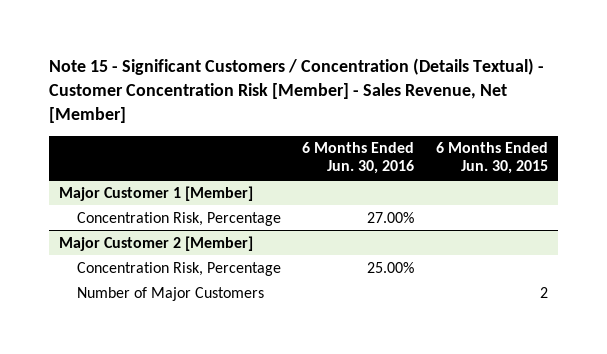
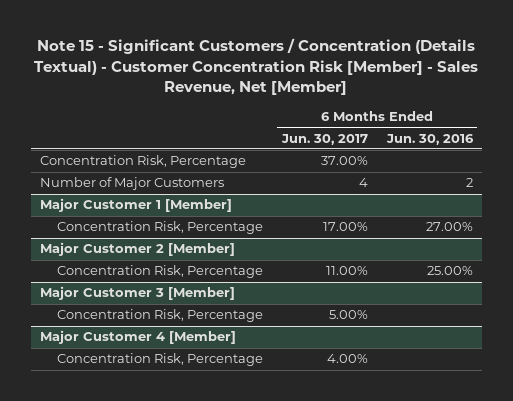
- | 6 Months Ended Jun. 30, 2016 | 6 Months Ended Jun. 30, 2015
+ | 6 Months Ended Jun. 30, 2017 | 6 Months Ended Jun. 30, 2016
+ Concentration Risk, Percentage | 37.00% |
+ Number of Major Customers | 4 | 2
@ Major Customer 2 [Member]
- Number of Major Customers | | 2
+ Major Customer 3 [Member]
+ Concentration Risk, Percentage | 5.00% |
+ Major Customer 4 [Member]
+ Concentration Risk, Percentage | 4.00% |

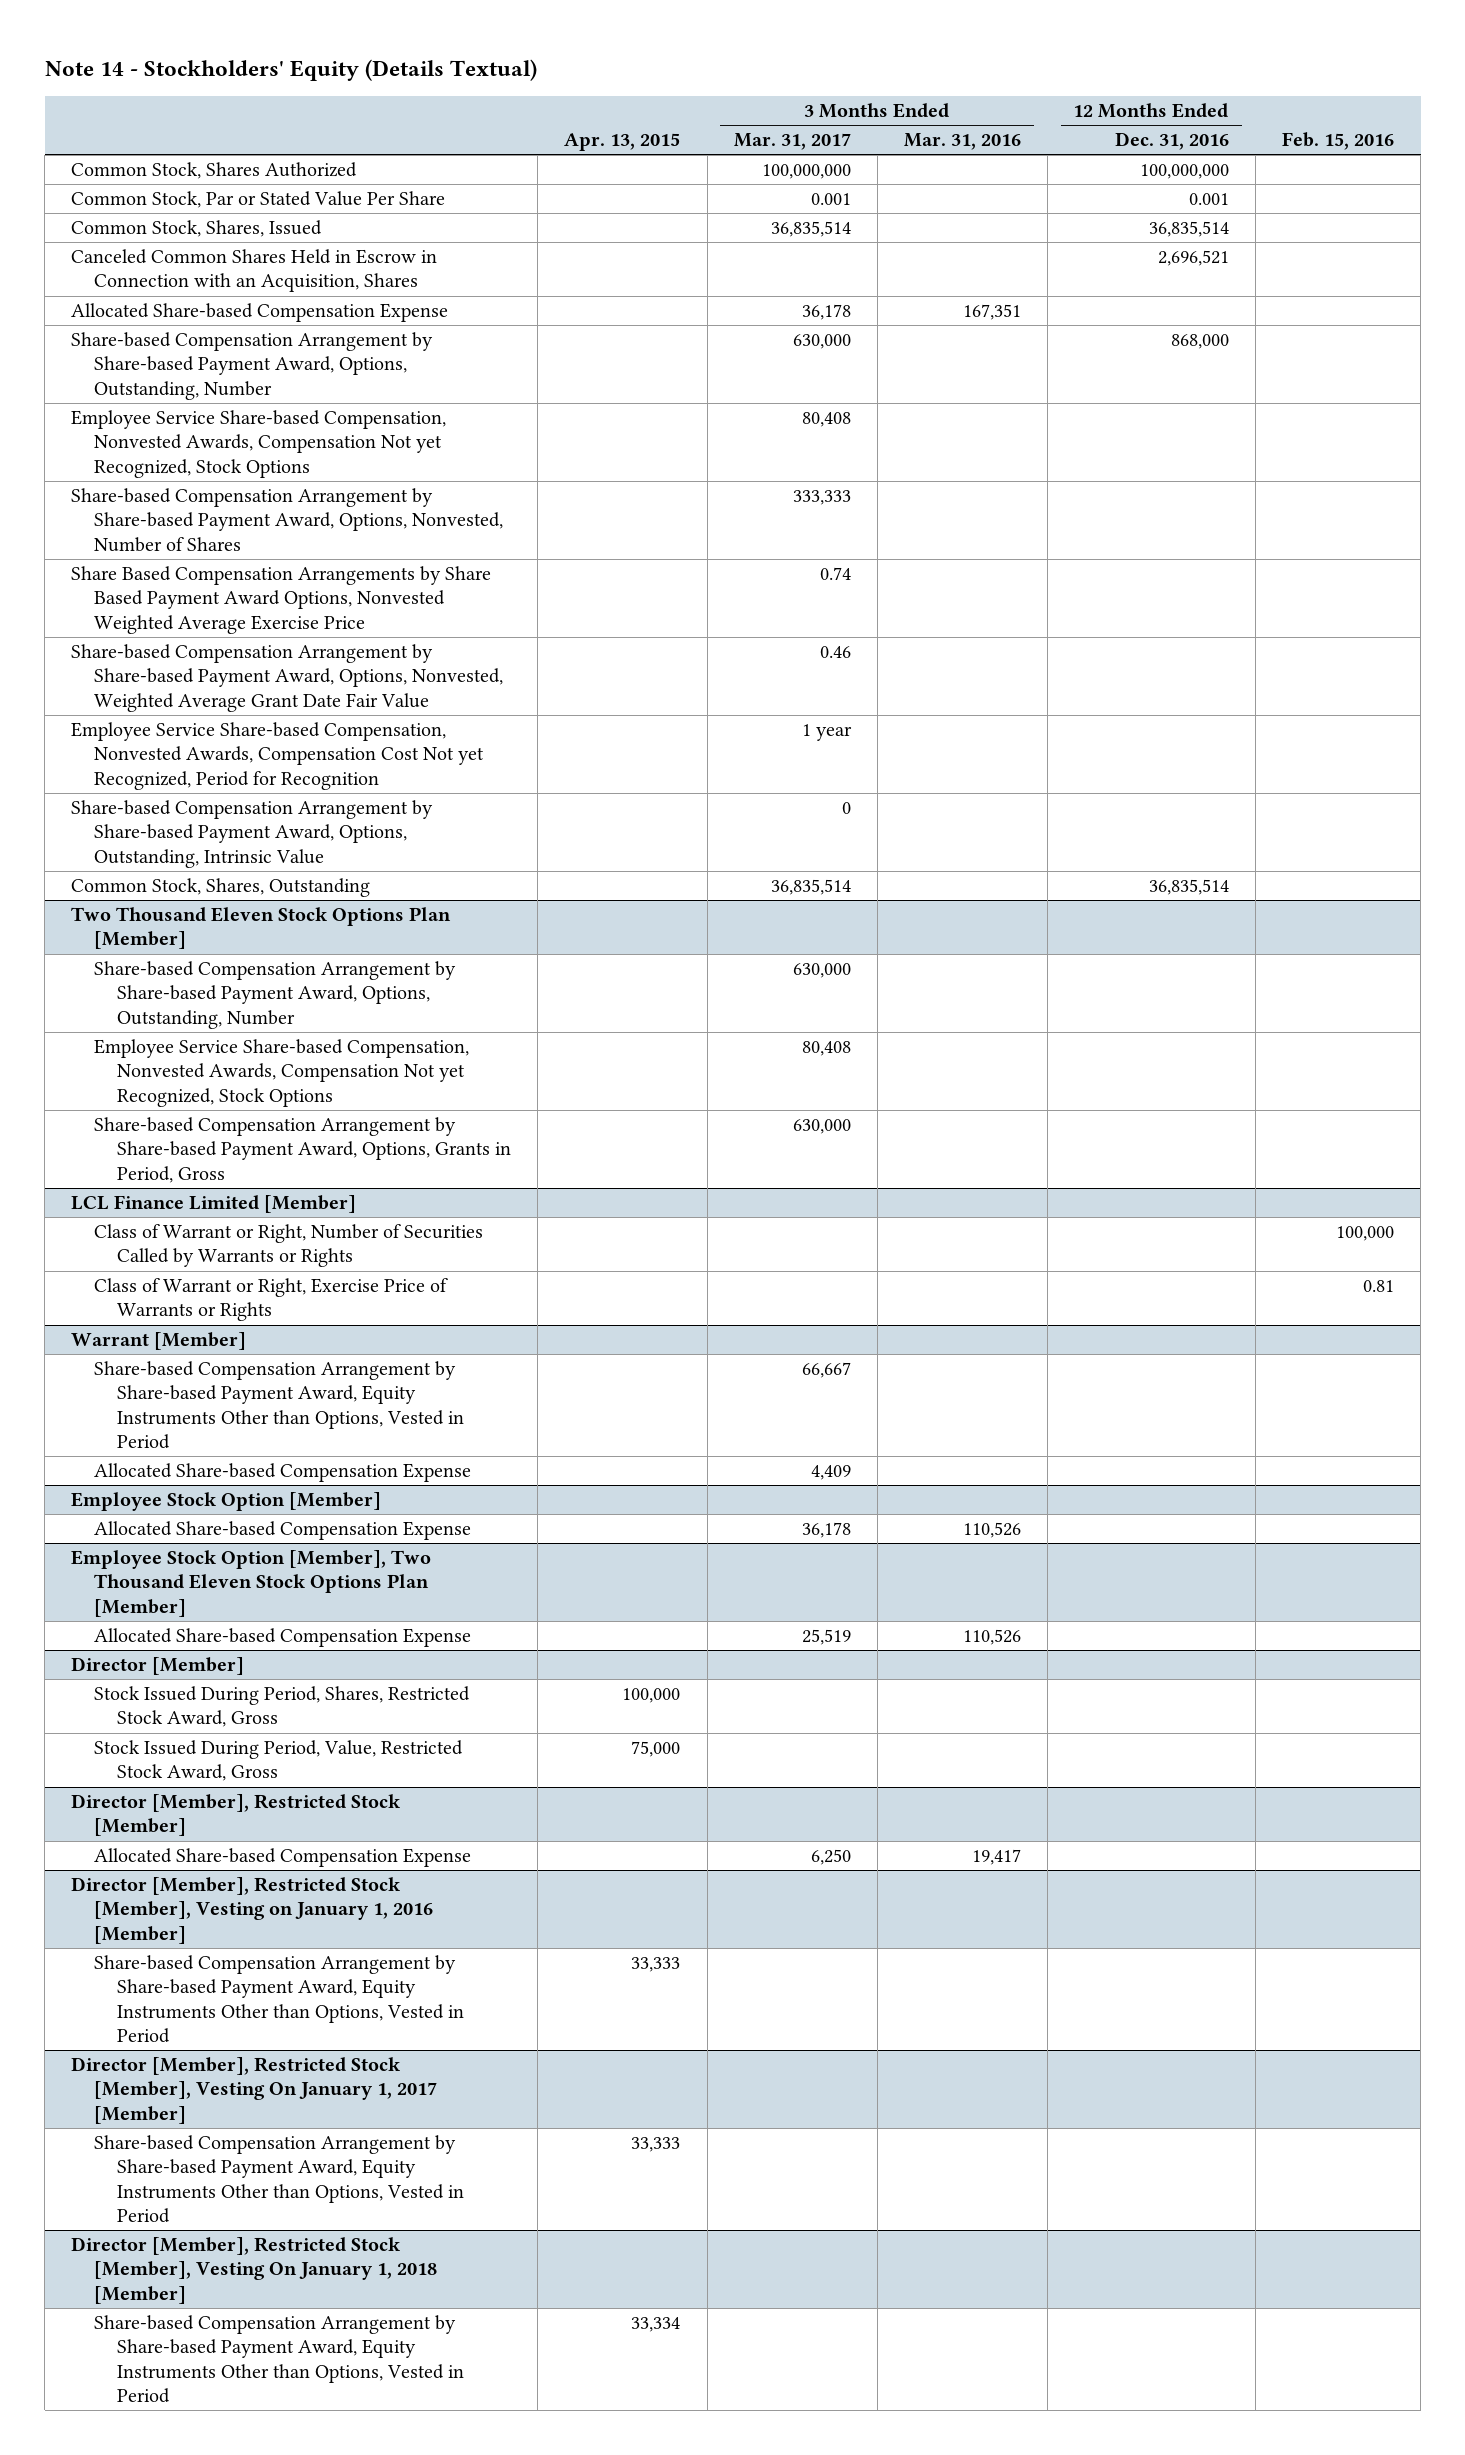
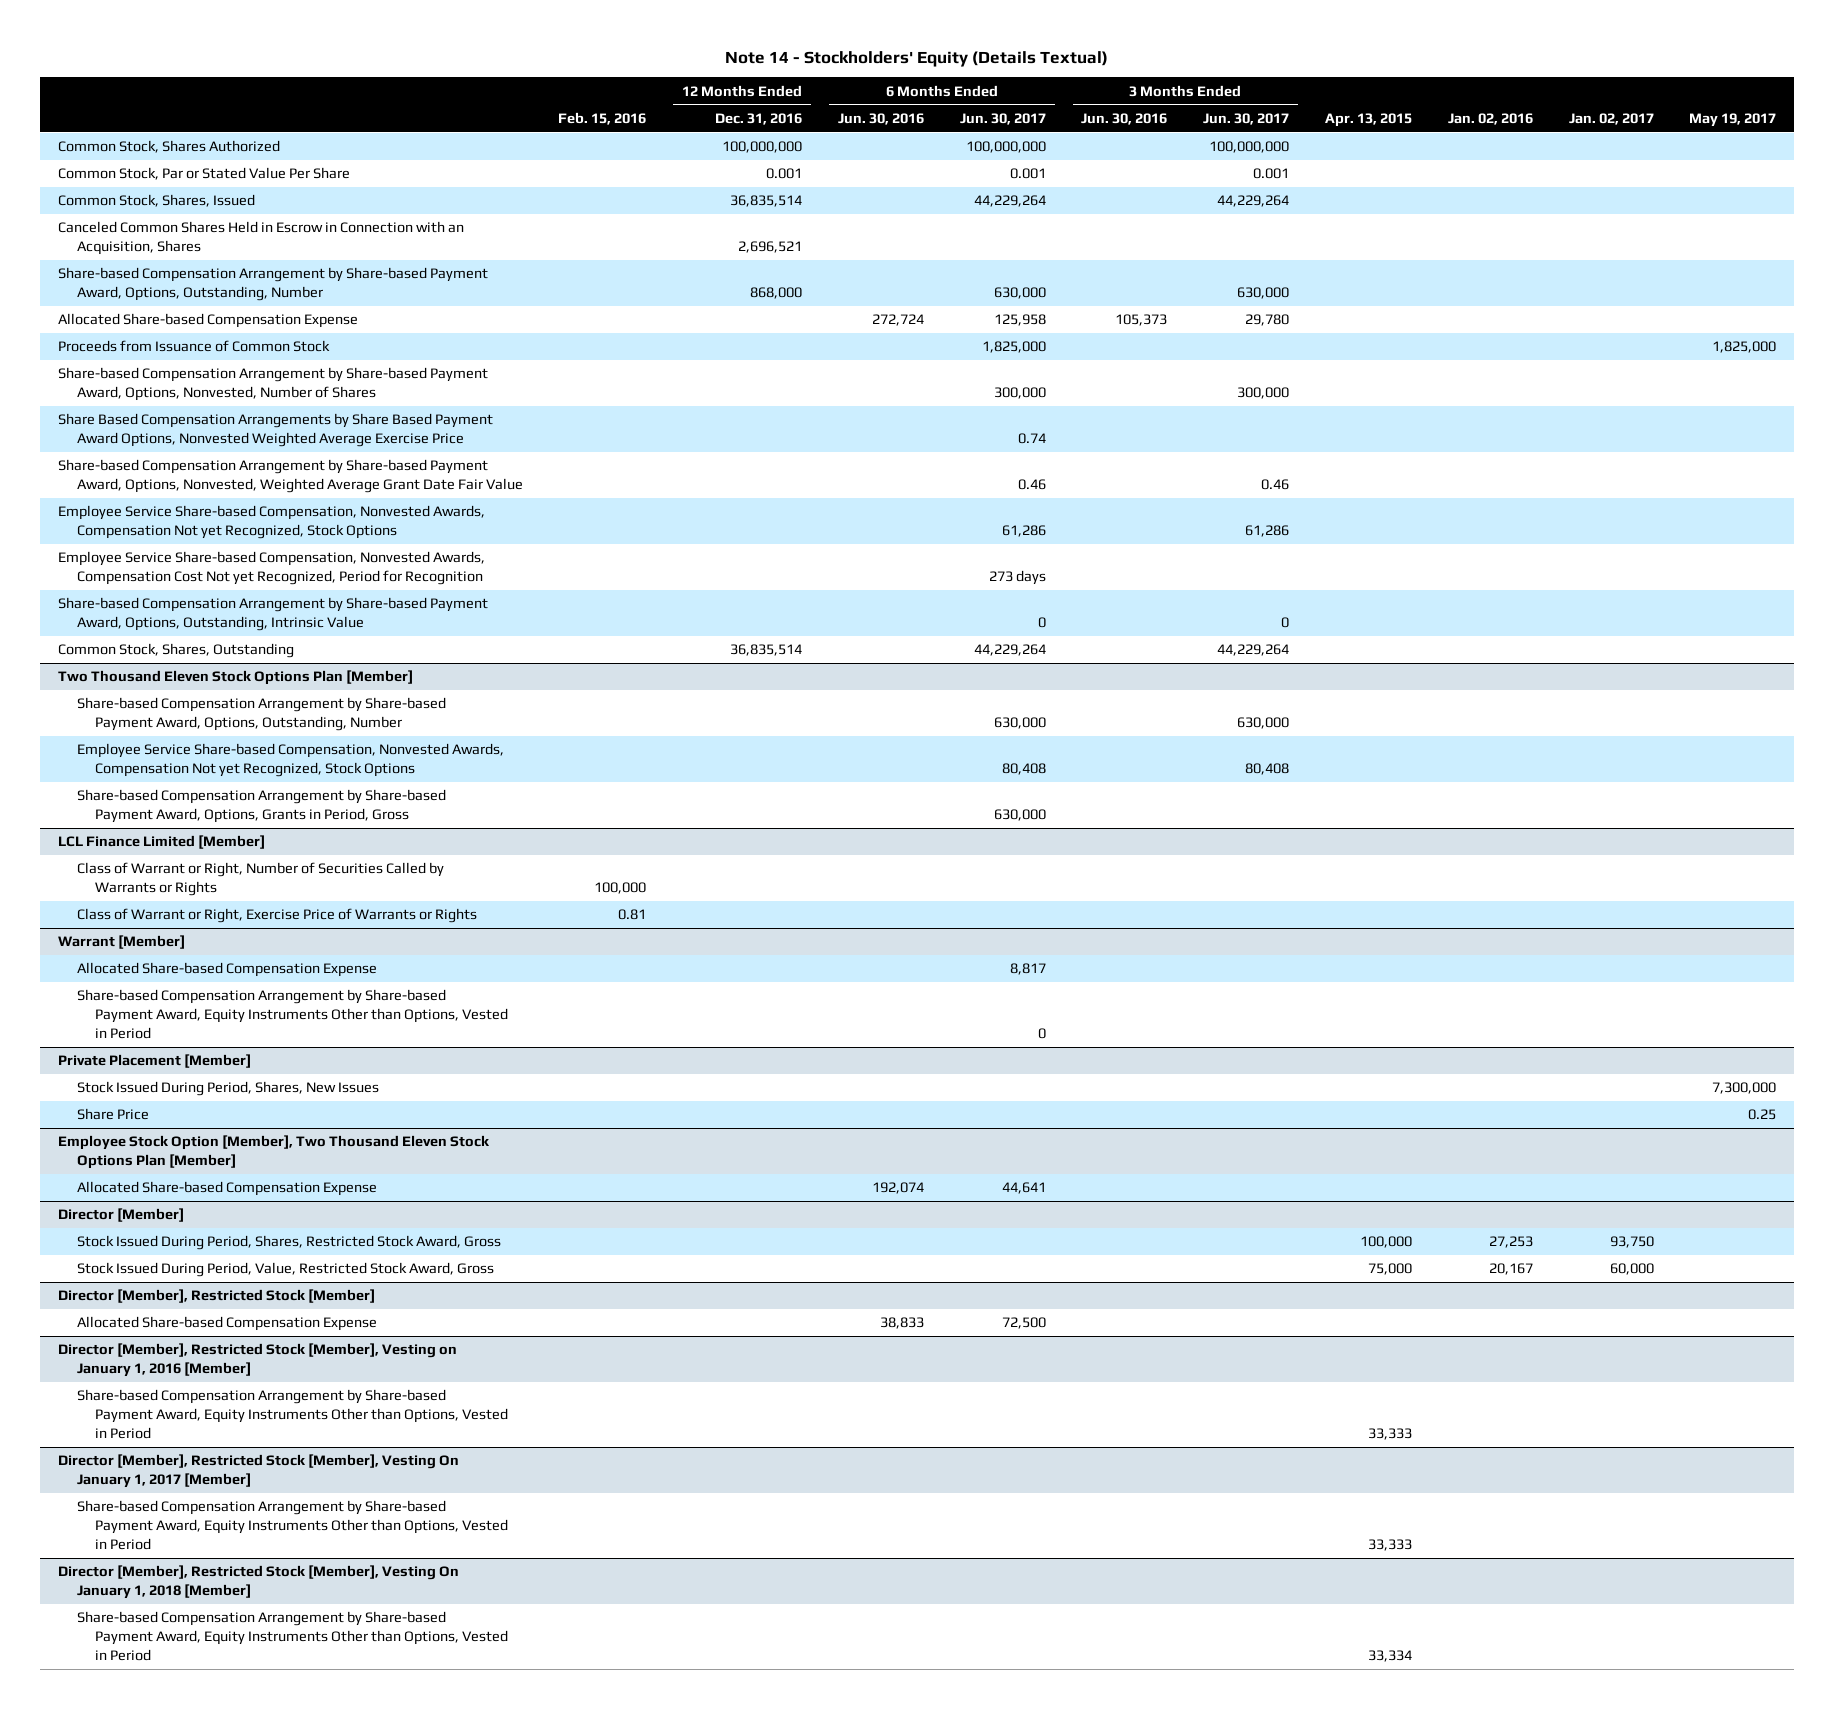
- | Apr. 13, 2015 | 3 Months Ended Mar. 31, 2017 | 3 Months Ended Mar. 31, 2016 | 12 Months Ended Dec. 31, 2016 | Feb. 15, 2016
+ | Feb. 15, 2016 | 12 Months Ended Dec. 31, 2016 | 6 Months Ended Jun. 30, 2016 | 6 Months Ended Jun. 30, 2017 | 3 Months Ended Jun. 30, 2016 | 3 Months Ended Jun. 30, 2017 | Apr. 13, 2015 | Jan. 02, 2016 | Jan. 02, 2017 | May 19, 2017
moved down: Allocated Share-based Compensation Expense | | | 272,724 | 125,958 | 105,373 | 29,780 | | | |
+ Proceeds from Issuance of Common Stock | | | | 1,825,000 | | | | | | 1,825,000
moved down: Employee Service Share-based Compensation, Nonvested Awards, Compensation Not yet Recognized, Stock Options | | | | 61,286 | | 61,286 | | | |
- Employee Stock Option [Member]
- Allocated Share-based Compensation Expense | | 36,178 | 110,526 | |
@ Warrant [Member]
moved down: Share-based Compensation Arrangement by Share-based Payment Award, Equity Instruments Other than Options, Vested in Period | | | | 0 | | | | | |
+ Private Placement [Member]
+ Stock Issued During Period, Shares, New Issues | | | | | | | | | | 7,300,000
+ Share Price | | | | | | | | | | 0.25

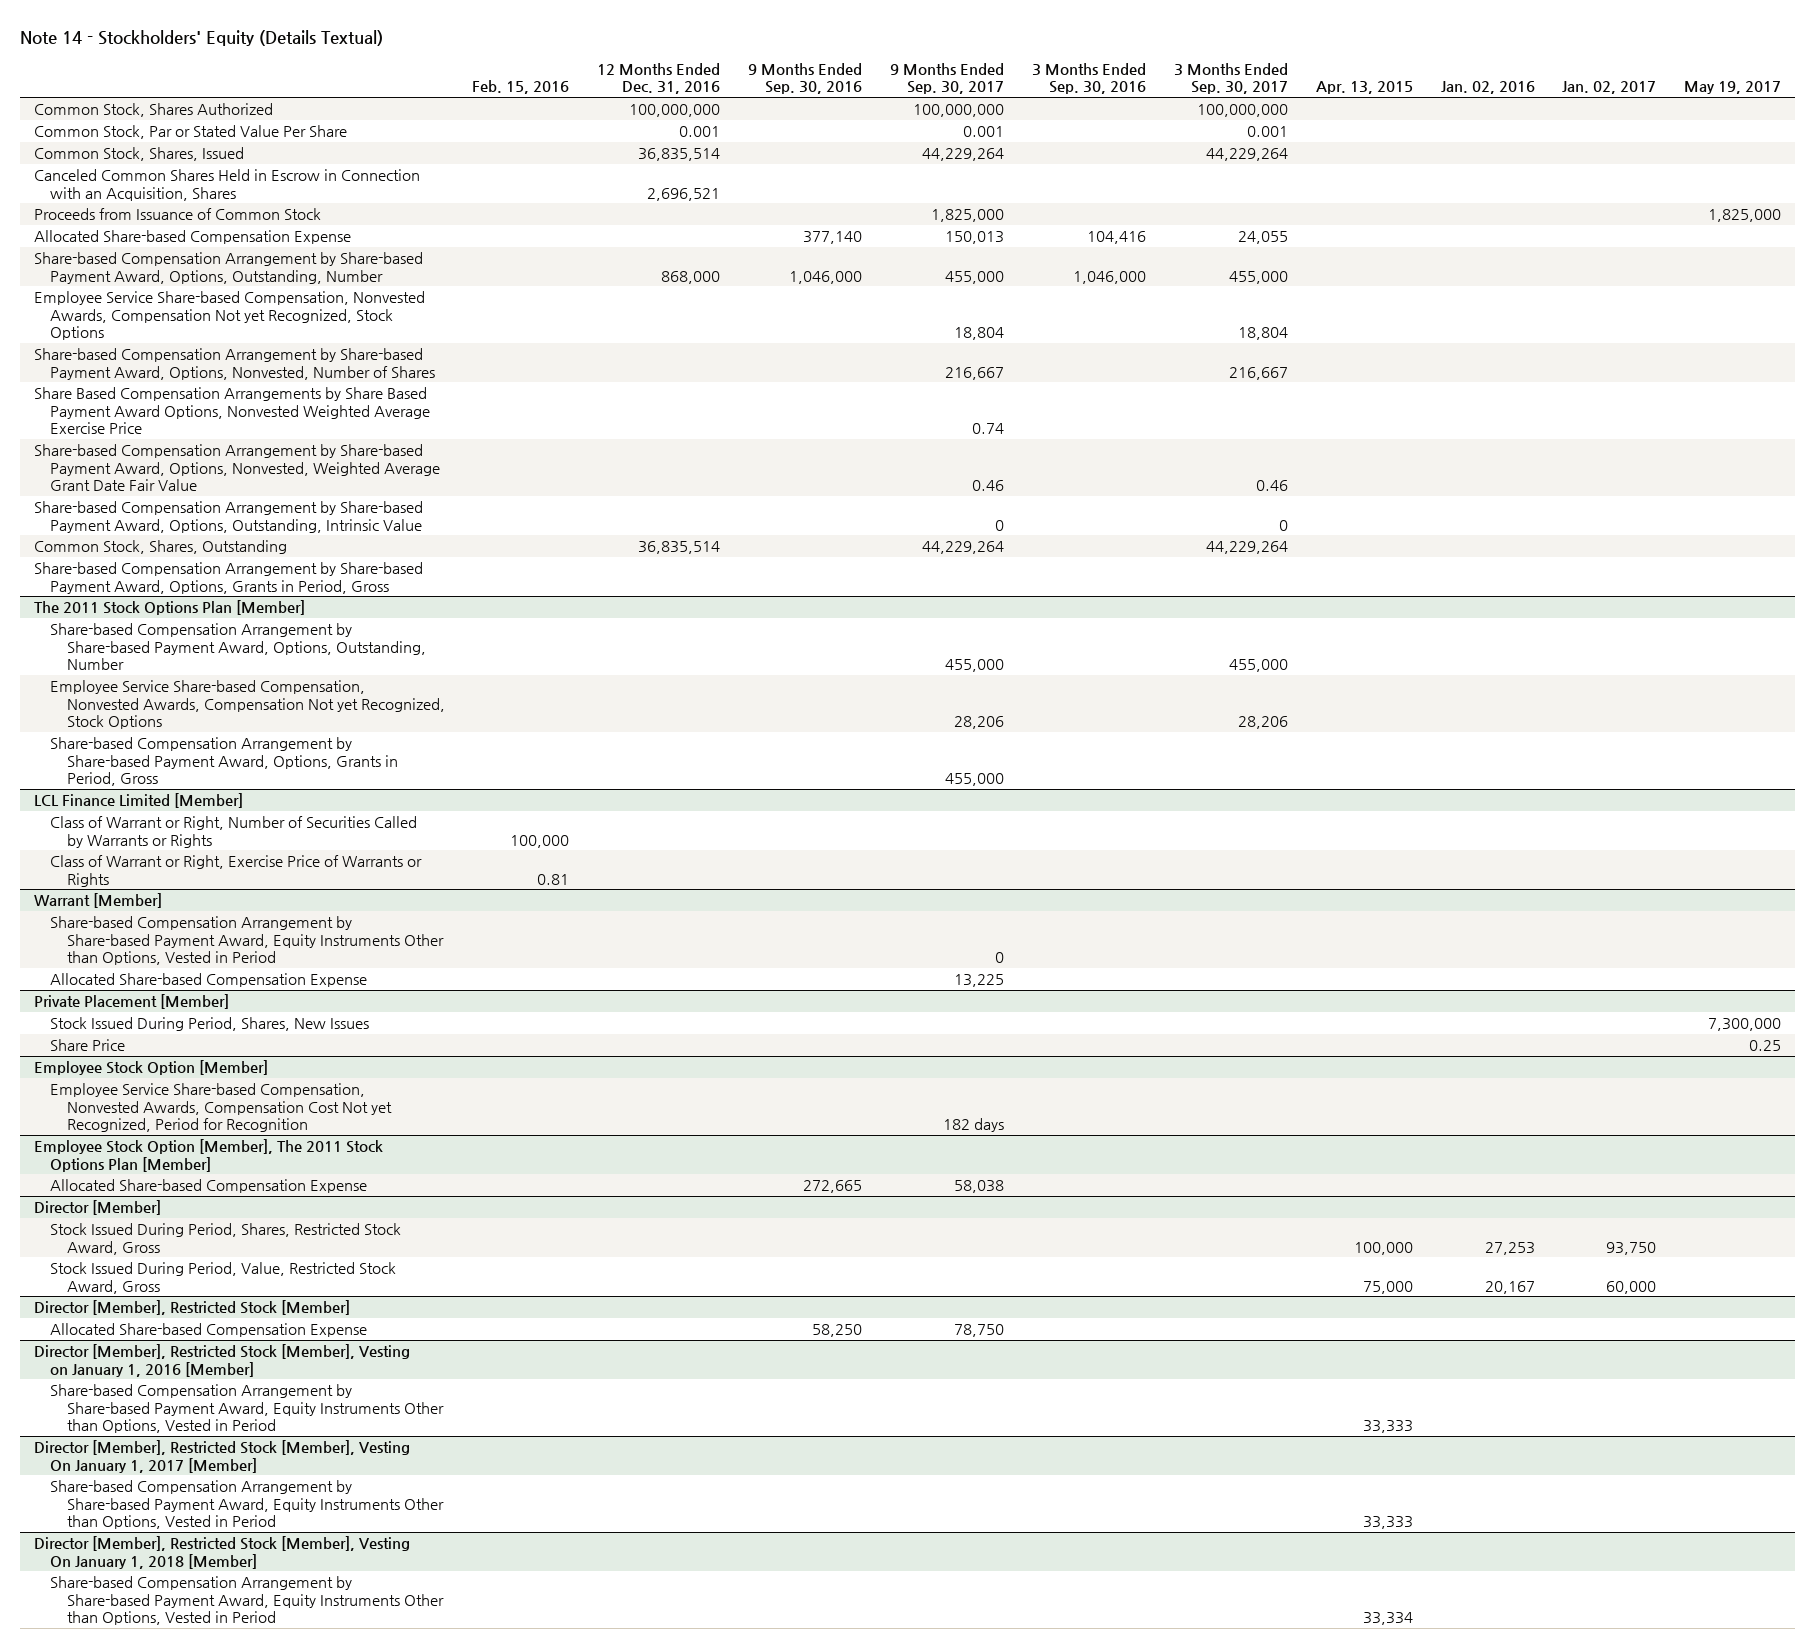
- | Feb. 15, 2016 | 12 Months Ended Dec. 31, 2016 | 6 Months Ended Jun. 30, 2016 | 6 Months Ended Jun. 30, 2017 | 3 Months Ended Jun. 30, 2016 | 3 Months Ended Jun. 30, 2017 | Apr. 13, 2015 | Jan. 02, 2016 | Jan. 02, 2017 | May 19, 2017
+ | Feb. 15, 2016 | 12 Months Ended Dec. 31, 2016 | 9 Months Ended Sep. 30, 2016 | 9 Months Ended Sep. 30, 2017 | 3 Months Ended Sep. 30, 2016 | 3 Months Ended Sep. 30, 2017 | Apr. 13, 2015 | Jan. 02, 2016 | Jan. 02, 2017 | May 19, 2017
moved down: Allocated Share-based Compensation Expense | | | 377,140 | 150,013 | 104,416 | 24,055 | | | |
moved down: Share-based Compensation Arrangement by Share-based Payment Award, Options, Outstanding, Number | | 868,000 | 1,046,000 | 455,000 | 1,046,000 | 455,000 | | | |
moved up: Employee Service Share-based Compensation, Nonvested Awards, Compensation Not yet Recognized, Stock Options | | | | 18,804 | | 18,804 | | | |
- Employee Service Share-based Compensation, Nonvested Awards, Compensation Cost Not yet Recognized, Period for Recognition | | | | 273 days | | | | | |
- Two Thousand Eleven Stock Options Plan [Member]
- Share-based Compensation Arrangement by Share-based Payment Award, Options, Outstanding, Number | | | | 630,000 | | 630,000 | | | |
- Employee Service Share-based Compensation, Nonvested Awards, Compensation Not yet Recognized, Stock Options | | | | 80,408 | | 80,408 | | | |
- Share-based Compensation Arrangement by Share-based Payment Award, Options, Grants in Period, Gross | | | | 630,000 | | | | | |
+ Share-based Compensation Arrangement by Share-based Payment Award, Options, Grants in Period, Gross
+ The 2011 Stock Options Plan [Member]
+ Share-based Compensation Arrangement by Share-based Payment Award, Options, Outstanding, Number | | | | 455,000 | | 455,000 | | | |
+ Employee Service Share-based Compensation, Nonvested Awards, Compensation Not yet Recognized, Stock Options | | | | 28,206 | | 28,206 | | | |
+ Share-based Compensation Arrangement by Share-based Payment Award, Options, Grants in Period, Gross | | | | 455,000 | | | | | |
@ Warrant [Member]
moved down: Allocated Share-based Compensation Expense | | | | 13,225 | | | | | |
- Employee Stock Option [Member], Two Thousand Eleven Stock Options Plan [Member]
- Allocated Share-based Compensation Expense | | | 192,074 | 44,641 | | | | | |
+ Employee Stock Option [Member]
+ Employee Service Share-based Compensation, Nonvested Awards, Compensation Cost Not yet Recognized, Period for Recognition | | | | 182 days | | | | | |
+ Employee Stock Option [Member], The 2011 Stock Options Plan [Member]
+ Allocated Share-based Compensation Expense | | | 272,665 | 58,038 | | | | | |

